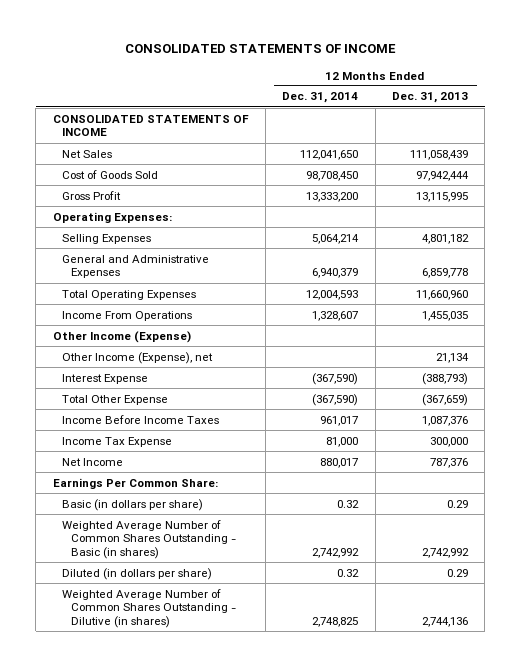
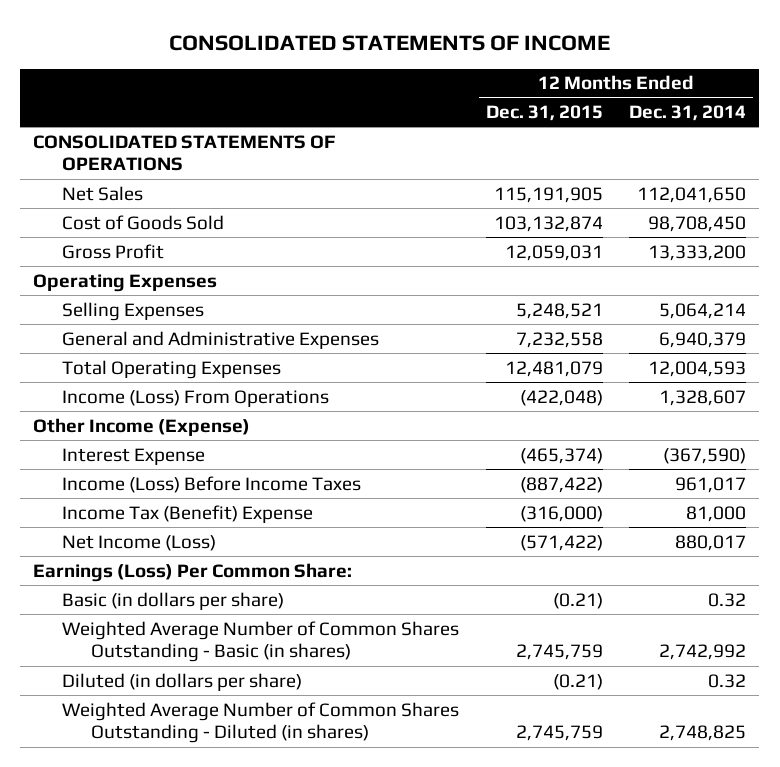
- | 12 Months Ended Dec. 31, 2014 | 12 Months Ended Dec. 31, 2013
+ | 12 Months Ended Dec. 31, 2015 | 12 Months Ended Dec. 31, 2014
- CONSOLIDATED STATEMENTS OF INCOME
+ CONSOLIDATED STATEMENTS OF OPERATIONS
- Operating Expenses:
+ Operating Expenses
- Income From Operations | 1,328,607 | 1,455,035
+ Income (Loss) From Operations | (422,048) | 1,328,607
- Other Income (Expense), net | | 21,134
- Total Other Expense | (367,590) | (367,659)
- Income Before Income Taxes | 961,017 | 1,087,376
- Income Tax Expense | 81,000 | 300,000
- Net Income | 880,017 | 787,376
- Earnings Per Common Share:
+ Income (Loss) Before Income Taxes | (887,422) | 961,017
+ Income Tax (Benefit) Expense | (316,000) | 81,000
+ Net Income (Loss) | (571,422) | 880,017
+ Earnings (Loss) Per Common Share:
- Weighted Average Number of Common Shares Outstanding - Dilutive (in shares) | 2,748,825 | 2,744,136
+ Weighted Average Number of Common Shares Outstanding - Diluted (in shares) | 2,745,759 | 2,748,825

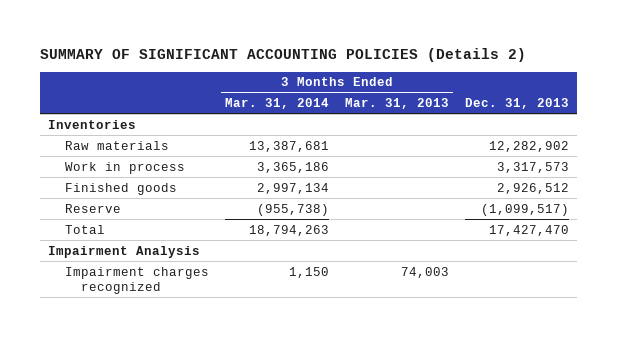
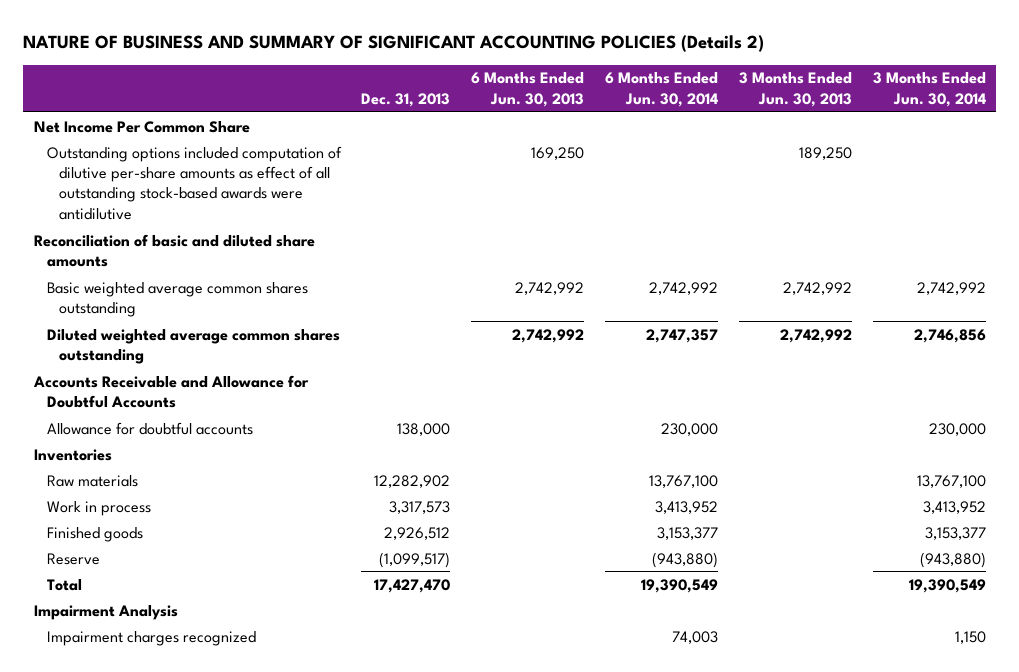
- SUMMARY OF SIGNIFICANT ACCOUNTING POLICIES (Details 2)
+ NATURE OF BUSINESS AND SUMMARY OF SIGNIFICANT ACCOUNTING POLICIES (Details 2)
- | 3 Months Ended Mar. 31, 2014 | 3 Months Ended Mar. 31, 2013 | Dec. 31, 2013
+ | Dec. 31, 2013 | 6 Months Ended Jun. 30, 2013 | 6 Months Ended Jun. 30, 2014 | 3 Months Ended Jun. 30, 2013 | 3 Months Ended Jun. 30, 2014
+ Net Income Per Common Share
+ Outstanding options included computation of dilutive per-share amounts as effect of all outstanding stock-based awards were antidilutive | | 169,250 | | 189,250 |
+ Reconciliation of basic and diluted share amounts
+ Basic weighted average common shares outstanding | | 2,742,992 | 2,742,992 | 2,742,992 | 2,742,992
+ Diluted weighted average common shares outstanding | | 2,742,992 | 2,747,357 | 2,742,992 | 2,746,856
+ Accounts Receivable and Allowance for Doubtful Accounts
+ Allowance for doubtful accounts | 138,000 | | 230,000 | | 230,000

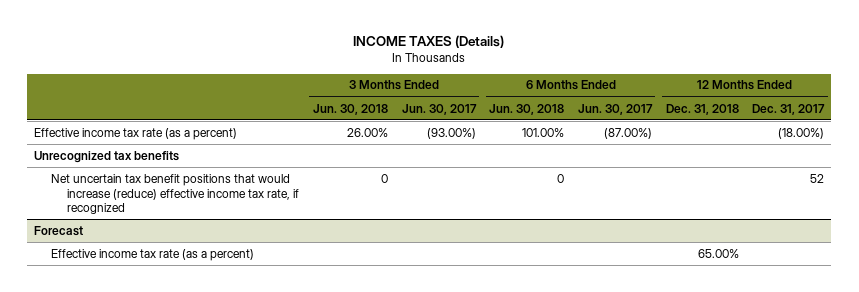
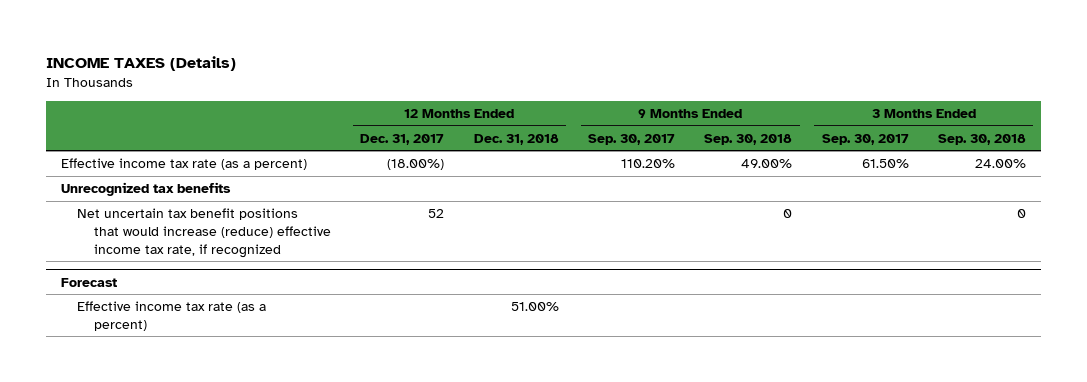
- | 3 Months Ended Jun. 30, 2018 | 3 Months Ended Jun. 30, 2017 | 6 Months Ended Jun. 30, 2018 | 6 Months Ended Jun. 30, 2017 | 12 Months Ended Dec. 31, 2018 | 12 Months Ended Dec. 31, 2017
+ | 12 Months Ended Dec. 31, 2017 | 12 Months Ended Dec. 31, 2018 | 9 Months Ended Sep. 30, 2017 | 9 Months Ended Sep. 30, 2018 | 3 Months Ended Sep. 30, 2017 | 3 Months Ended Sep. 30, 2018
@ Forecast
- Effective income tax rate (as a percent) | | | | | 65.00% |
+ Effective income tax rate (as a percent) | | 51.00% | | | |

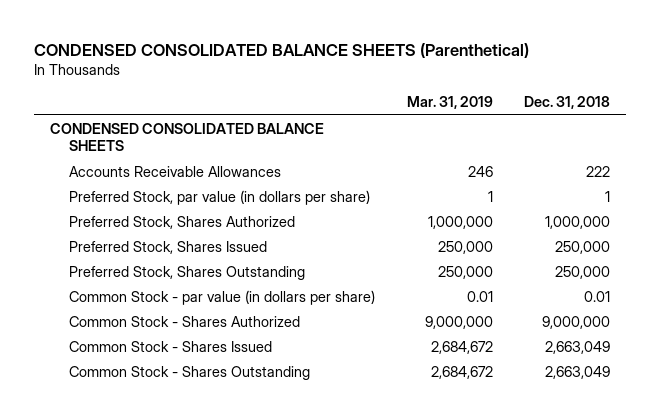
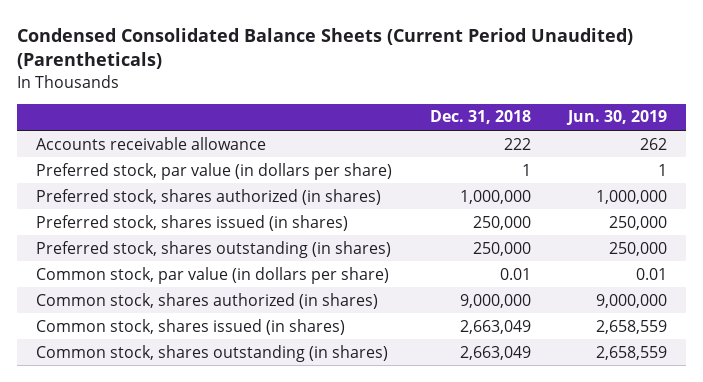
- CONDENSED CONSOLIDATED BALANCE SHEETS (Parenthetical)
+ Condensed Consolidated Balance Sheets (Current Period Unaudited) (Parentheticals)
- | Mar. 31, 2019 | Dec. 31, 2018
+ | Dec. 31, 2018 | Jun. 30, 2019
- CONDENSED CONSOLIDATED BALANCE SHEETS
- Accounts Receivable Allowances | 246 | 222
- Preferred Stock, par value (in dollars per share) | 1 | 1
- Preferred Stock, Shares Authorized | 1,000,000 | 1,000,000
- Preferred Stock, Shares Issued | 250,000 | 250,000
- Preferred Stock, Shares Outstanding | 250,000 | 250,000
- Common Stock - par value (in dollars per share) | 0.01 | 0.01
- Common Stock - Shares Authorized | 9,000,000 | 9,000,000
- Common Stock - Shares Issued | 2,684,672 | 2,663,049
- Common Stock - Shares Outstanding | 2,684,672 | 2,663,049
+ Accounts receivable allowance | 222 | 262
+ Preferred stock, par value (in dollars per share) | 1 | 1
+ Preferred stock, shares authorized (in shares) | 1,000,000 | 1,000,000
+ Preferred stock, shares issued (in shares) | 250,000 | 250,000
+ Preferred stock, shares outstanding (in shares) | 250,000 | 250,000
+ Common stock, par value (in dollars per share) | 0.01 | 0.01
+ Common stock, shares authorized (in shares) | 9,000,000 | 9,000,000
+ Common stock, shares issued (in shares) | 2,663,049 | 2,658,559
+ Common stock, shares outstanding (in shares) | 2,663,049 | 2,658,559

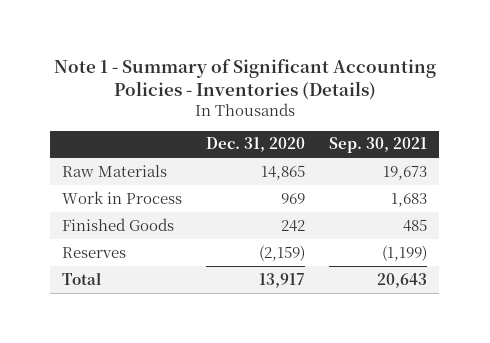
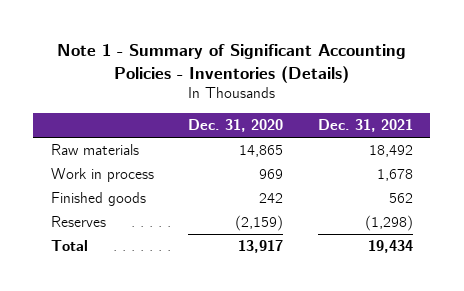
- | Dec. 31, 2020 | Sep. 30, 2021
+ | Dec. 31, 2020 | Dec. 31, 2021
- Raw Materials | 14,865 | 19,673
- Work in Process | 969 | 1,683
- Finished Goods | 242 | 485
+ Raw materials | 14,865 | 18,492
+ Work in process | 969 | 1,678
+ Finished goods | 242 | 562

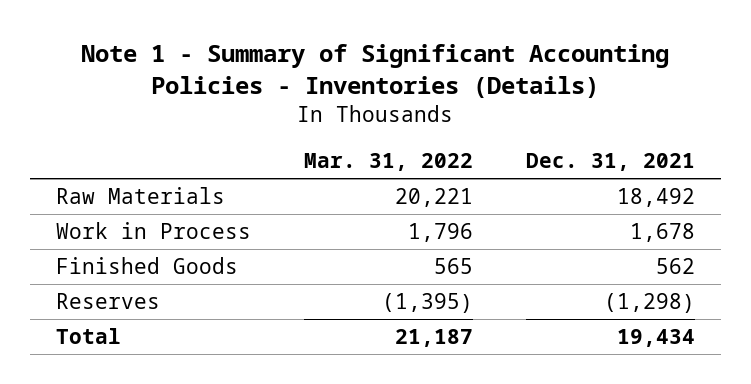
- | Dec. 31, 2020 | Dec. 31, 2021
+ | Mar. 31, 2022 | Dec. 31, 2021
- Raw materials | 14,865 | 18,492
- Work in process | 969 | 1,678
- Finished goods | 242 | 562
+ Raw Materials | 20,221 | 18,492
+ Work in Process | 1,796 | 1,678
+ Finished Goods | 565 | 562

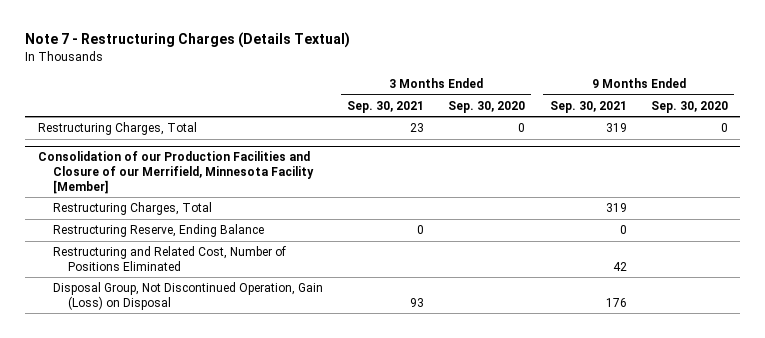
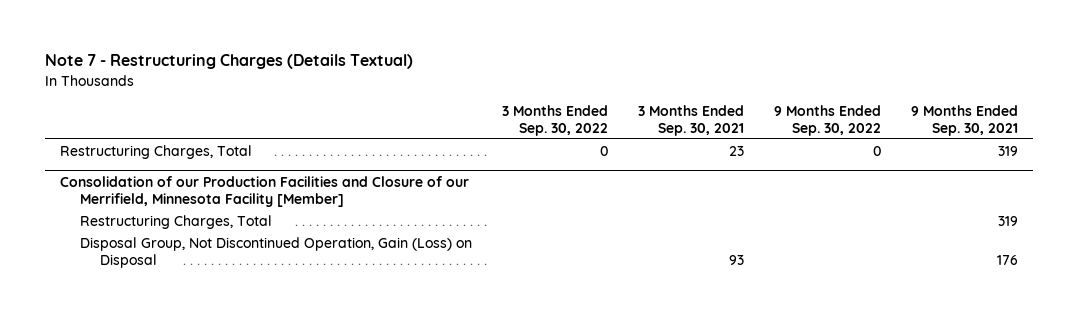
- | 3 Months Ended Sep. 30, 2021 | 3 Months Ended Sep. 30, 2020 | 9 Months Ended Sep. 30, 2021 | 9 Months Ended Sep. 30, 2020
+ | 3 Months Ended Sep. 30, 2022 | 3 Months Ended Sep. 30, 2021 | 9 Months Ended Sep. 30, 2022 | 9 Months Ended Sep. 30, 2021
@ Consolidation of our Production Facilities and Closure of our Merrifield, Minnesota Facility [Member]
- Restructuring Reserve, Ending Balance | 0 | | 0 |
- Restructuring and Related Cost, Number of Positions Eliminated | | | 42 |

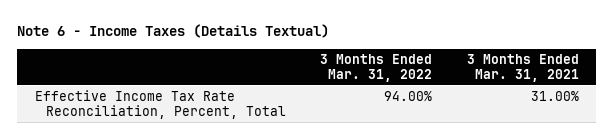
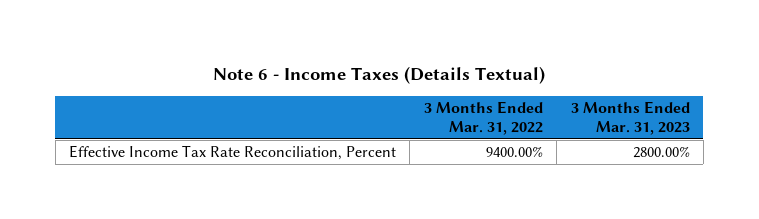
- | 3 Months Ended Mar. 31, 2022 | 3 Months Ended Mar. 31, 2021
+ | 3 Months Ended Mar. 31, 2022 | 3 Months Ended Mar. 31, 2023
- Effective Income Tax Rate Reconciliation, Percent, Total | 94.00% | 31.00%
+ Effective Income Tax Rate Reconciliation, Percent | 9400.00% | 2800.00%

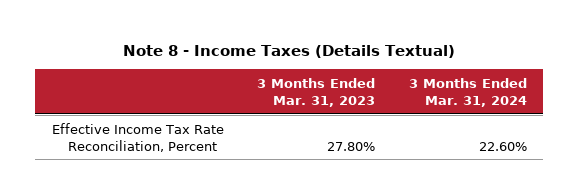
- Note 6 - Income Taxes (Details Textual)
+ Note 8 - Income Taxes (Details Textual)
- | 3 Months Ended Mar. 31, 2022 | 3 Months Ended Mar. 31, 2023
+ | 3 Months Ended Mar. 31, 2023 | 3 Months Ended Mar. 31, 2024
- Effective Income Tax Rate Reconciliation, Percent | 9400.00% | 2800.00%
+ Effective Income Tax Rate Reconciliation, Percent | 27.80% | 22.60%

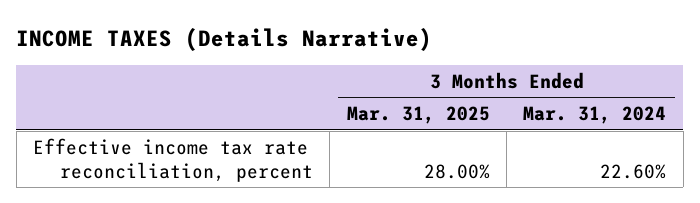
- Note 8 - Income Taxes (Details Textual)
+ INCOME TAXES (Details Narrative)
- | 3 Months Ended Mar. 31, 2023 | 3 Months Ended Mar. 31, 2024
+ | 3 Months Ended Mar. 31, 2025 | 3 Months Ended Mar. 31, 2024
- Effective Income Tax Rate Reconciliation, Percent | 27.80% | 22.60%
+ Effective income tax rate reconciliation, percent | 28.00% | 22.60%

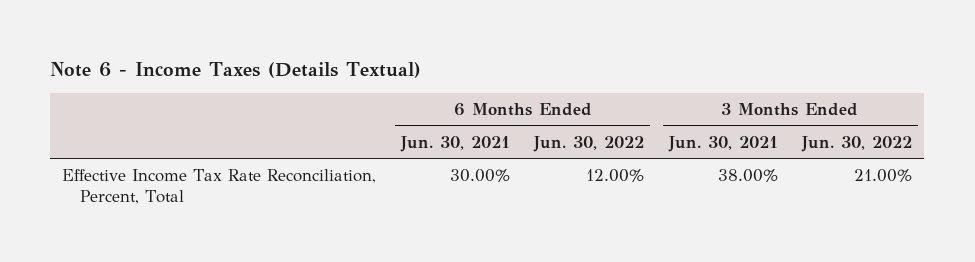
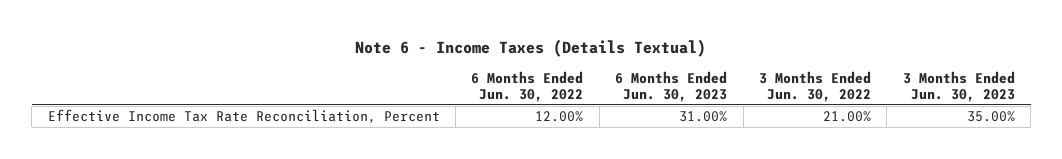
- | 6 Months Ended Jun. 30, 2021 | 6 Months Ended Jun. 30, 2022 | 3 Months Ended Jun. 30, 2021 | 3 Months Ended Jun. 30, 2022
+ | 6 Months Ended Jun. 30, 2022 | 6 Months Ended Jun. 30, 2023 | 3 Months Ended Jun. 30, 2022 | 3 Months Ended Jun. 30, 2023
- Effective Income Tax Rate Reconciliation, Percent, Total | 30.00% | 12.00% | 38.00% | 21.00%
+ Effective Income Tax Rate Reconciliation, Percent | 12.00% | 31.00% | 21.00% | 35.00%

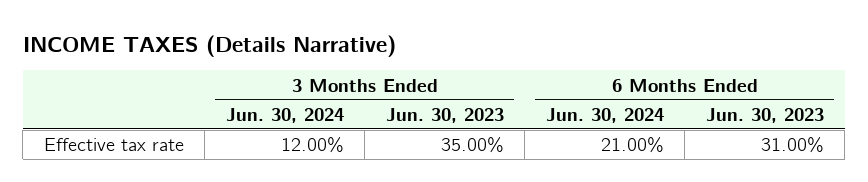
- Note 6 - Income Taxes (Details Textual)
+ INCOME TAXES (Details Narrative)
- | 6 Months Ended Jun. 30, 2022 | 6 Months Ended Jun. 30, 2023 | 3 Months Ended Jun. 30, 2022 | 3 Months Ended Jun. 30, 2023
+ | 3 Months Ended Jun. 30, 2024 | 3 Months Ended Jun. 30, 2023 | 6 Months Ended Jun. 30, 2024 | 6 Months Ended Jun. 30, 2023
- Effective Income Tax Rate Reconciliation, Percent | 12.00% | 31.00% | 21.00% | 35.00%
+ Effective tax rate | 12.00% | 35.00% | 21.00% | 31.00%

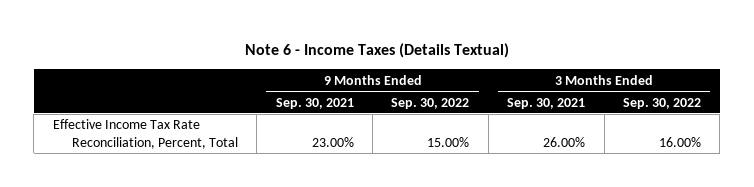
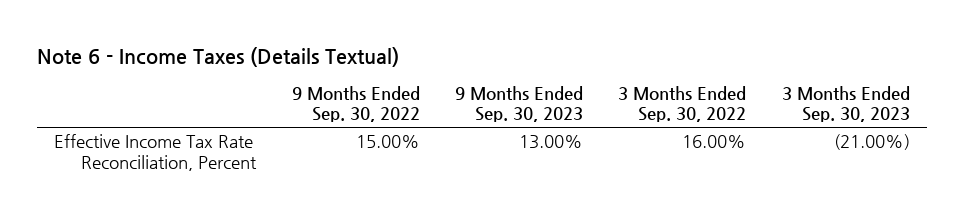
- | 9 Months Ended Sep. 30, 2021 | 9 Months Ended Sep. 30, 2022 | 3 Months Ended Sep. 30, 2021 | 3 Months Ended Sep. 30, 2022
+ | 9 Months Ended Sep. 30, 2022 | 9 Months Ended Sep. 30, 2023 | 3 Months Ended Sep. 30, 2022 | 3 Months Ended Sep. 30, 2023
- Effective Income Tax Rate Reconciliation, Percent, Total | 23.00% | 15.00% | 26.00% | 16.00%
+ Effective Income Tax Rate Reconciliation, Percent | 15.00% | 13.00% | 16.00% | (21.00%)

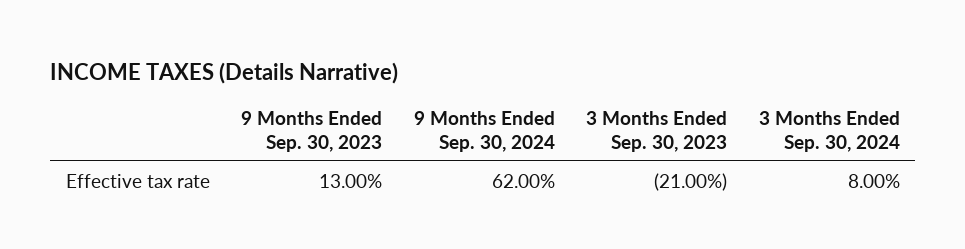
- Note 6 - Income Taxes (Details Textual)
+ INCOME TAXES (Details Narrative)
- | 9 Months Ended Sep. 30, 2022 | 9 Months Ended Sep. 30, 2023 | 3 Months Ended Sep. 30, 2022 | 3 Months Ended Sep. 30, 2023
+ | 9 Months Ended Sep. 30, 2023 | 9 Months Ended Sep. 30, 2024 | 3 Months Ended Sep. 30, 2023 | 3 Months Ended Sep. 30, 2024
- Effective Income Tax Rate Reconciliation, Percent | 15.00% | 13.00% | 16.00% | (21.00%)
+ Effective tax rate | 13.00% | 62.00% | (21.00%) | 8.00%

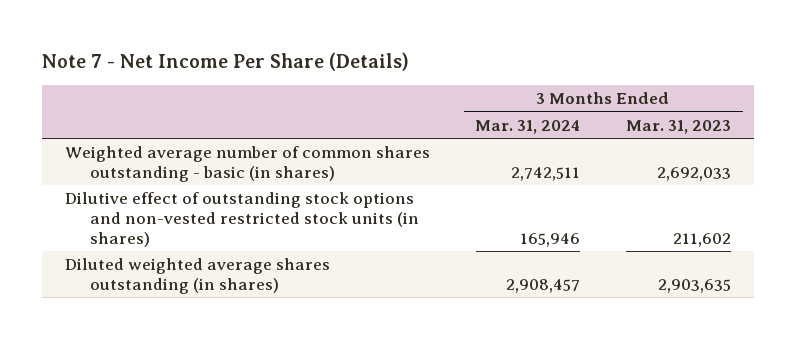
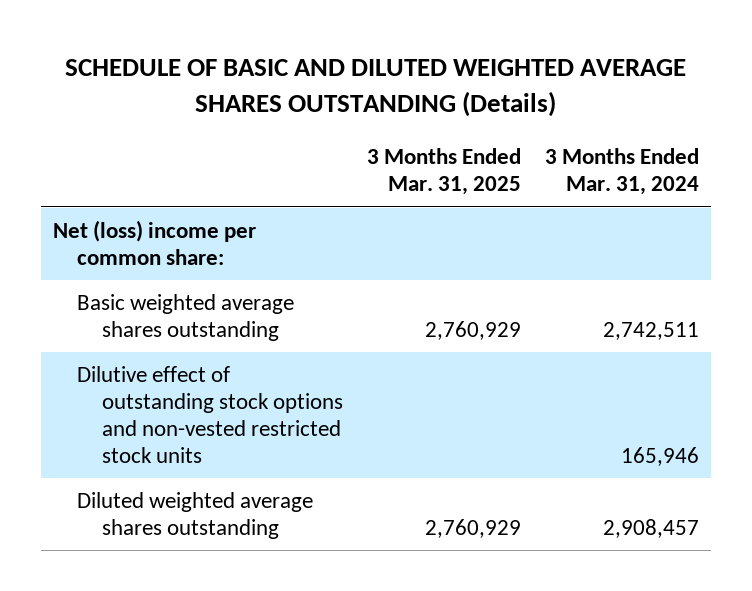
- Note 7 - Net Income Per Share (Details)
+ SCHEDULE OF BASIC AND DILUTED WEIGHTED AVERAGE SHARES OUTSTANDING (Details)
- | 3 Months Ended Mar. 31, 2024 | 3 Months Ended Mar. 31, 2023
+ | 3 Months Ended Mar. 31, 2025 | 3 Months Ended Mar. 31, 2024
- Weighted average number of common shares outstanding - basic (in shares) | 2,742,511 | 2,692,033
- Dilutive effect of outstanding stock options and non-vested restricted stock units (in shares) | 165,946 | 211,602
- Diluted weighted average shares outstanding (in shares) | 2,908,457 | 2,903,635
+ Net (loss) income per common share:
+ Basic weighted average shares outstanding | 2,760,929 | 2,742,511
+ Dilutive effect of outstanding stock options and non-vested restricted stock units | | 165,946
+ Diluted weighted average shares outstanding | 2,760,929 | 2,908,457

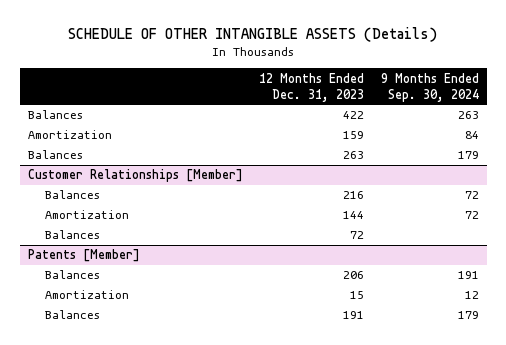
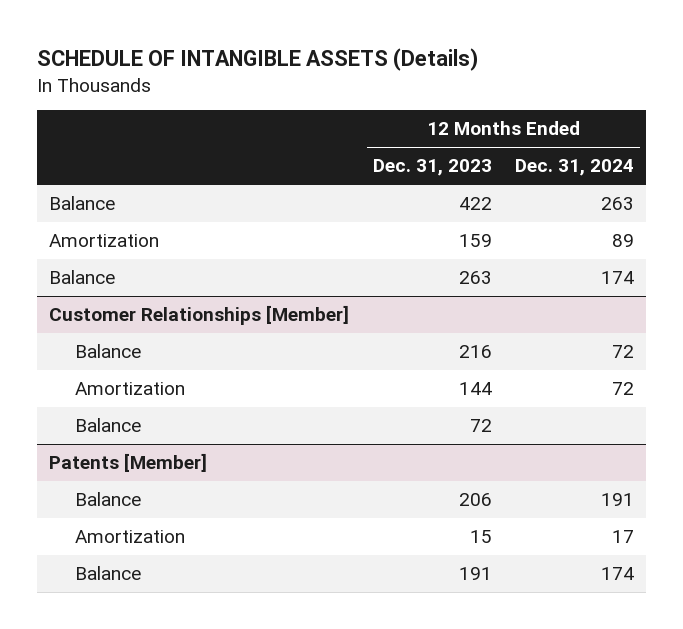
- SCHEDULE OF OTHER INTANGIBLE ASSETS (Details)
+ SCHEDULE OF INTANGIBLE ASSETS (Details)
- | 12 Months Ended Dec. 31, 2023 | 9 Months Ended Sep. 30, 2024
+ | 12 Months Ended Dec. 31, 2023 | 12 Months Ended Dec. 31, 2024
- Balances | 422 | 263
+ Balance | 422 | 263
- Balances | 263 | 179
+ Balance | 263 | 174
@ Customer Relationships [Member]
- Balances | 216 | 72
+ Balance | 216 | 72
- Balances | 72 |
+ Balance | 72 |
@ Patents [Member]
- Balances | 206 | 191
+ Balance | 206 | 191
- Balances | 191 | 179
+ Balance | 191 | 174

